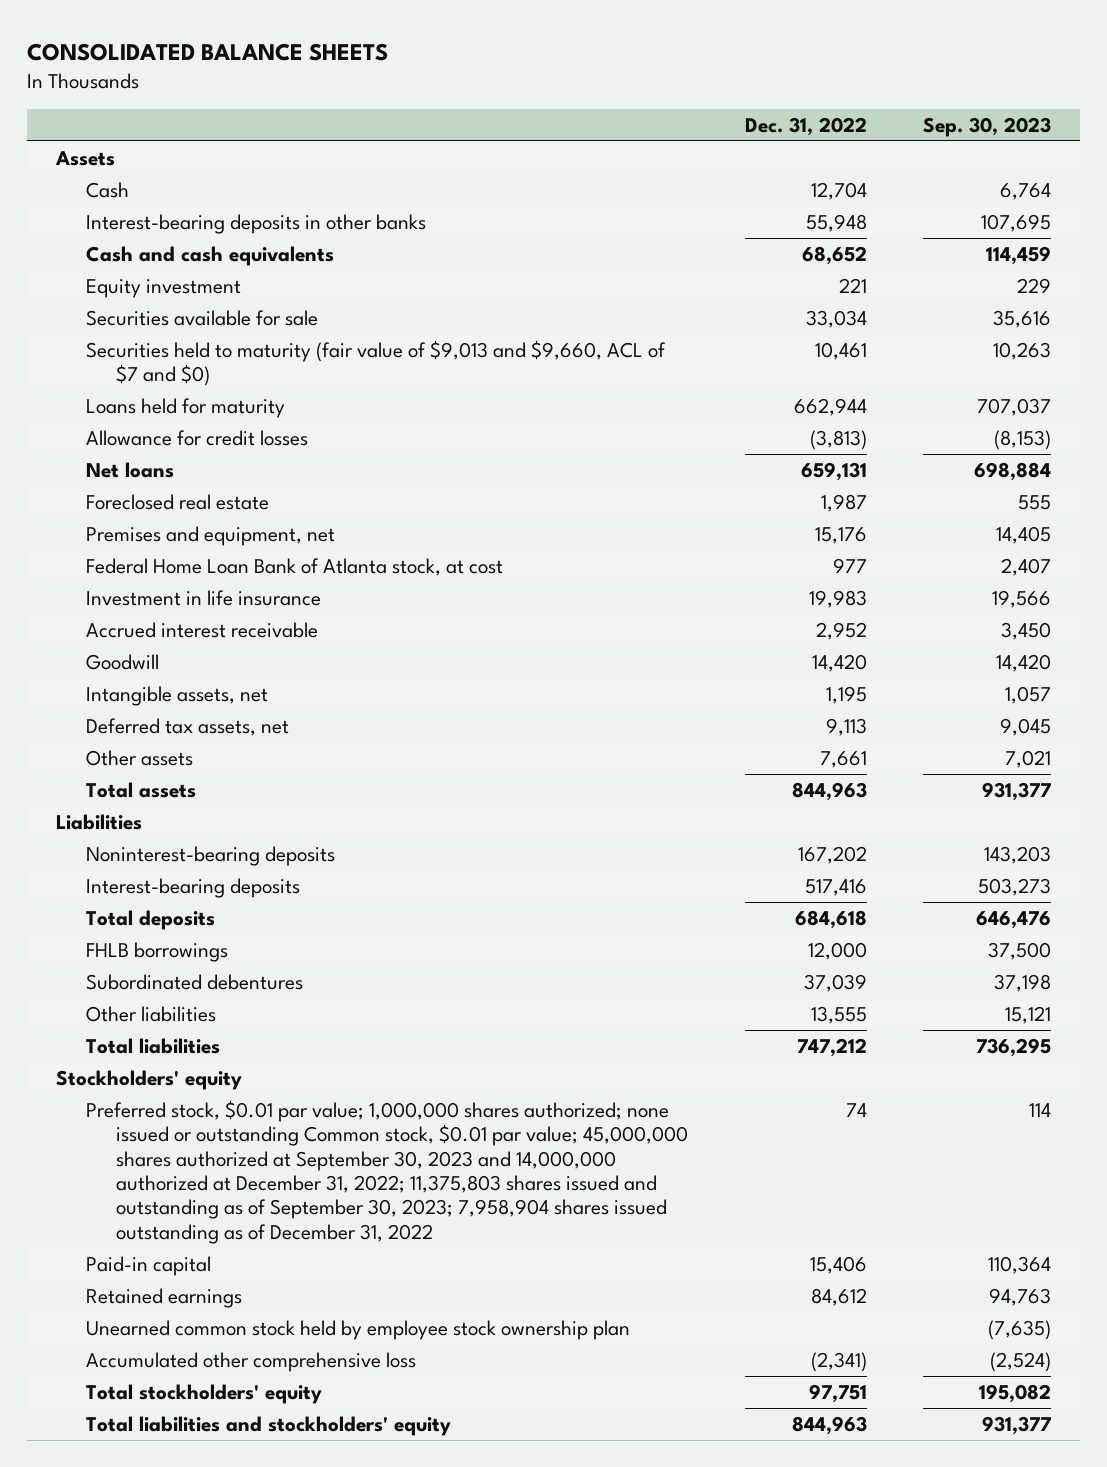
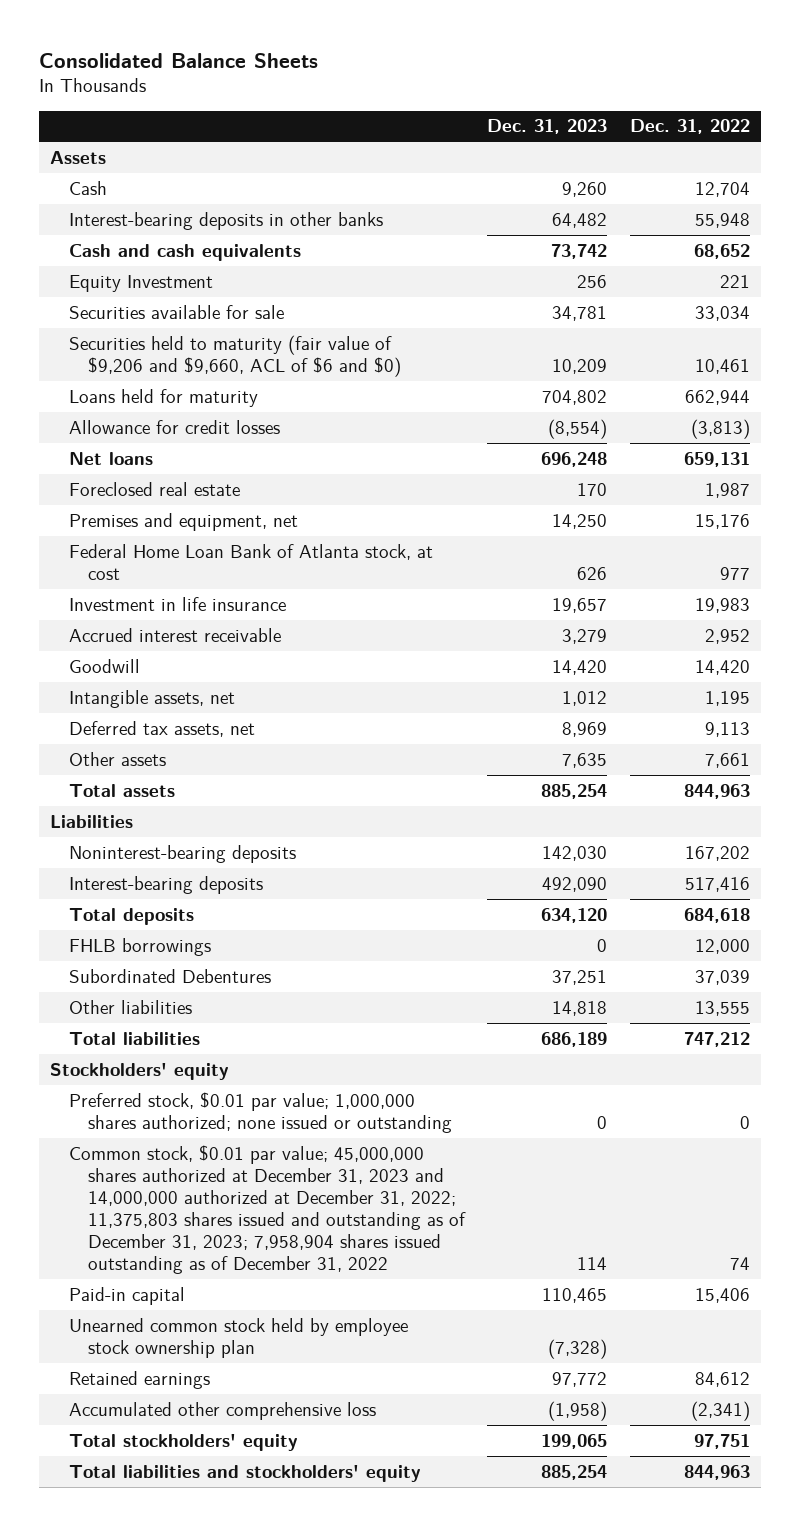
- CONSOLIDATED BALANCE SHEETS
+ Consolidated Balance Sheets
- | Dec. 31, 2022 | Sep. 30, 2023
+ | Dec. 31, 2023 | Dec. 31, 2022
- Equity investment | 221 | 229
+ Equity Investment | 256 | 221
- Securities held to maturity (fair value of $9,013 and $9,660, ACL of $7 and $0) | 10,461 | 10,263
+ Securities held to maturity (fair value of $9,206 and $9,660, ACL of $6 and $0) | 10,209 | 10,461
- Subordinated debentures | 37,039 | 37,198
+ Subordinated Debentures | 37,251 | 37,039
- Preferred stock, $0.01 par value; 1,000,000 shares authorized; none issued or outstanding Common stock, $0.01 par value; 45,000,000 shares authorized at September 30, 2023 and 14,000,000 authorized at December 31, 2022; 11,375,803 shares issued and outstanding as of September 30, 2023; 7,958,904 shares issued outstanding as of December 31, 2022 | 74 | 114
+ Preferred stock, $0.01 par value; 1,000,000 shares authorized; none issued or outstanding | 0 | 0
+ Common stock, $0.01 par value; 45,000,000 shares authorized at December 31, 2023 and 14,000,000 authorized at December 31, 2022; 11,375,803 shares issued and outstanding as of December 31, 2023; 7,958,904 shares issued outstanding as of December 31, 2022 | 114 | 74
moved down: Retained earnings | 97,772 | 84,612

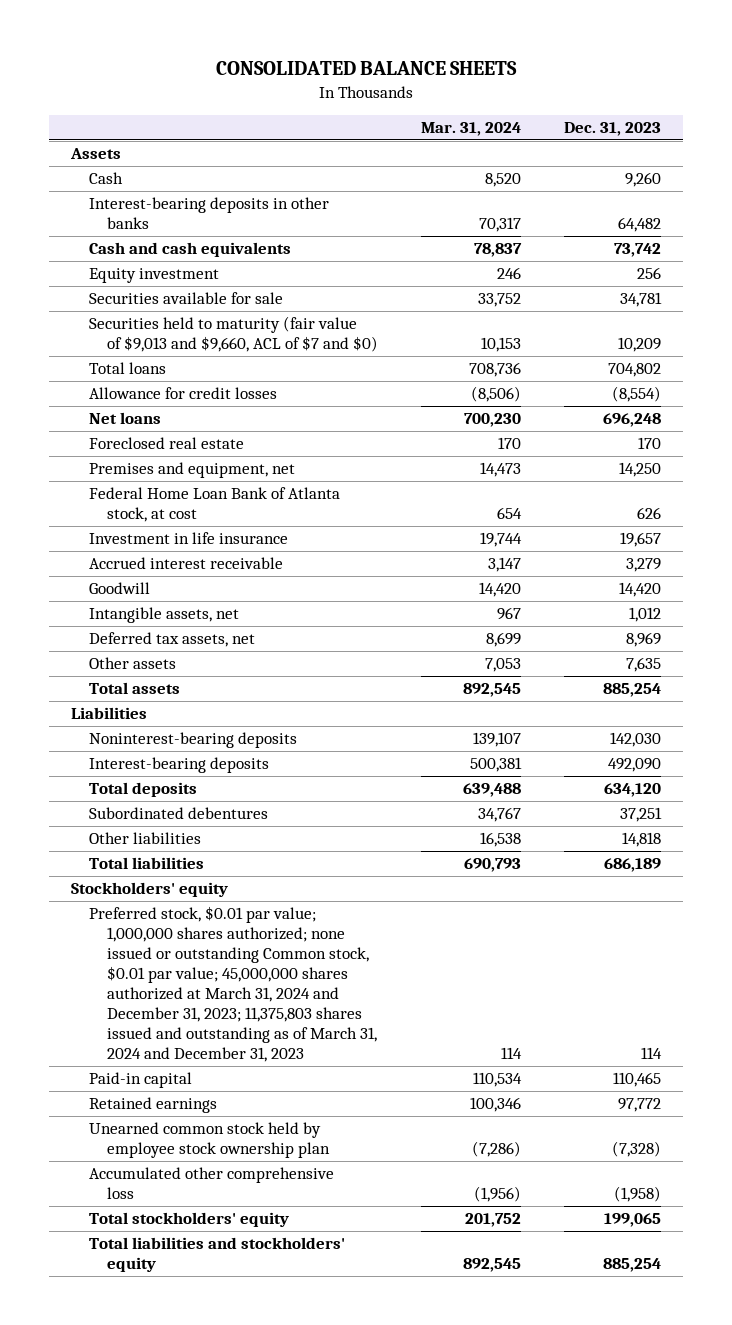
- Consolidated Balance Sheets
+ CONSOLIDATED BALANCE SHEETS
- | Dec. 31, 2023 | Dec. 31, 2022
+ | Mar. 31, 2024 | Dec. 31, 2023
- Equity Investment | 256 | 221
+ Equity investment | 246 | 256
- Securities held to maturity (fair value of $9,206 and $9,660, ACL of $6 and $0) | 10,209 | 10,461
- Loans held for maturity | 704,802 | 662,944
+ Securities held to maturity (fair value of $9,013 and $9,660, ACL of $7 and $0) | 10,153 | 10,209
+ Total loans | 708,736 | 704,802
- FHLB borrowings | 0 | 12,000
- Subordinated Debentures | 37,251 | 37,039
+ Subordinated debentures | 34,767 | 37,251
- Preferred stock, $0.01 par value; 1,000,000 shares authorized; none issued or outstanding | 0 | 0
- Common stock, $0.01 par value; 45,000,000 shares authorized at December 31, 2023 and 14,000,000 authorized at December 31, 2022; 11,375,803 shares issued and outstanding as of December 31, 2023; 7,958,904 shares issued outstanding as of December 31, 2022 | 114 | 74
+ Preferred stock, $0.01 par value; 1,000,000 shares authorized; none issued or outstanding Common stock, $0.01 par value; 45,000,000 shares authorized at March 31, 2024 and December 31, 2023; 11,375,803 shares issued and outstanding as of March 31, 2024 and December 31, 2023 | 114 | 114
moved down: Unearned common stock held by employee stock ownership plan | (7,286) | (7,328)

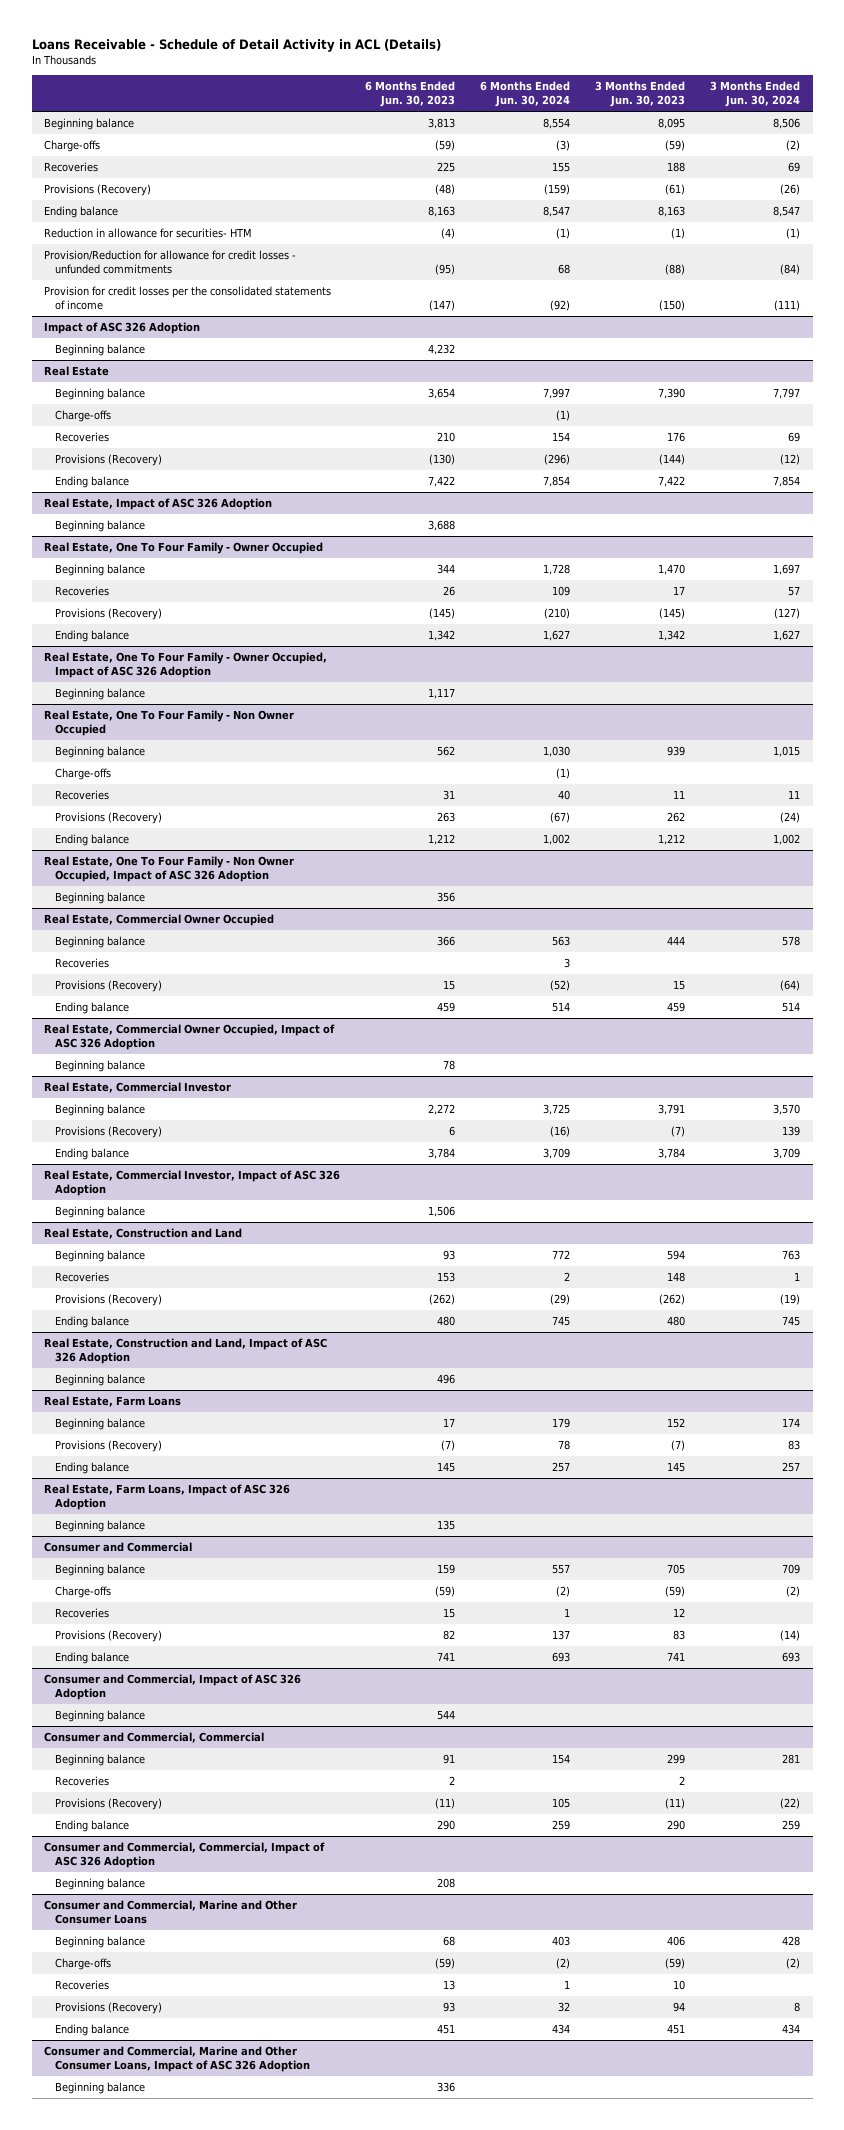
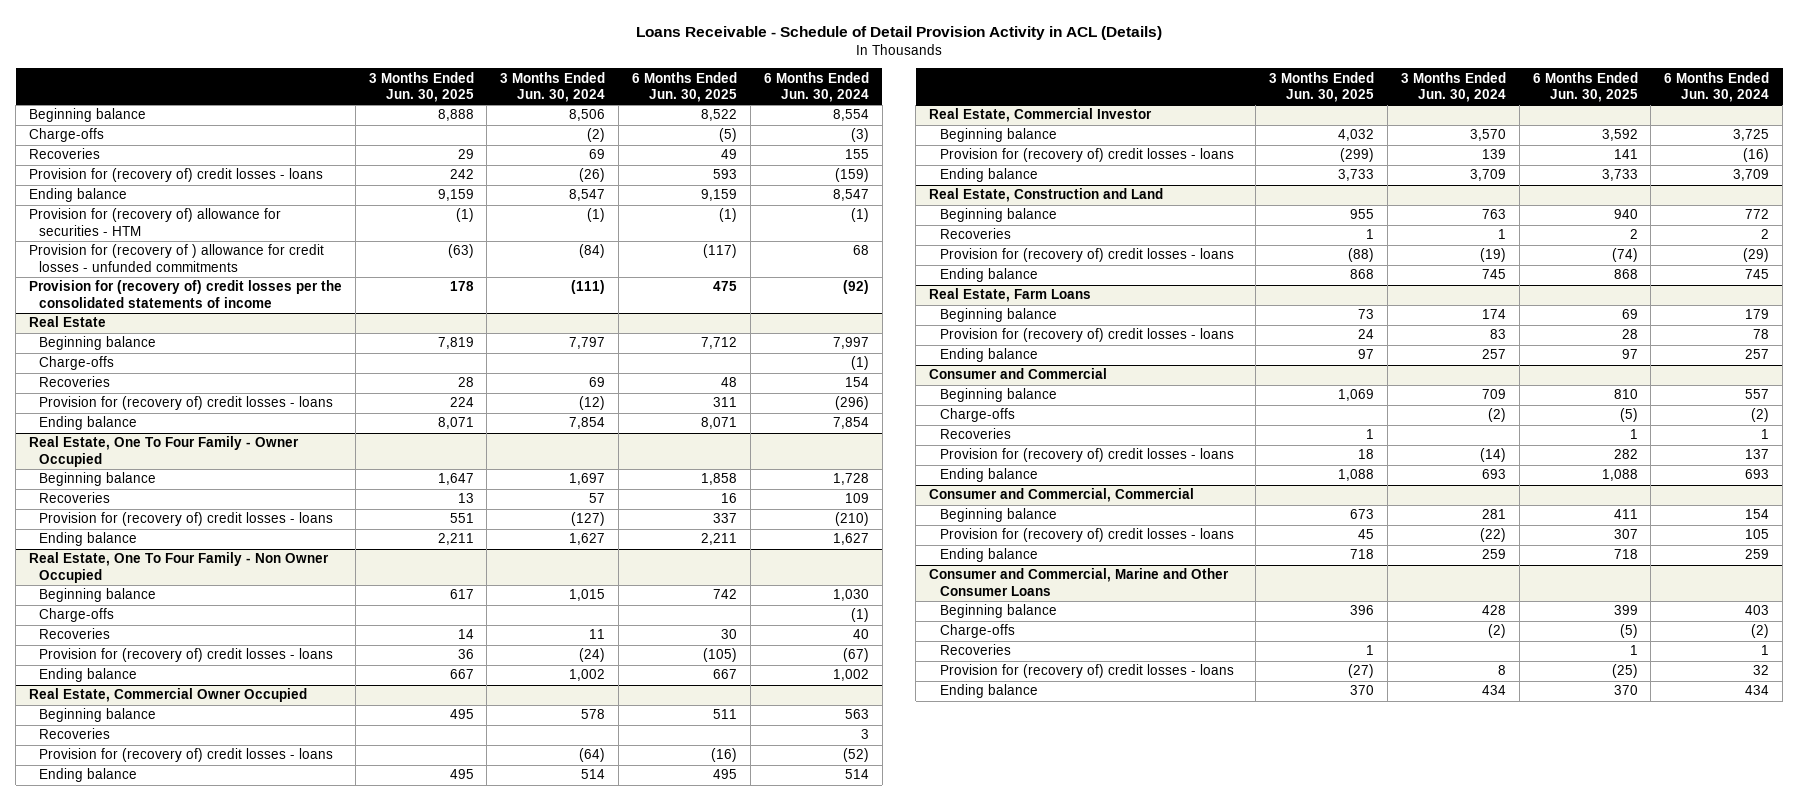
- Loans Receivable - Schedule of Detail Activity in ACL (Details)
+ Loans Receivable - Schedule of Detail Provision Activity in ACL (Details)
- | 6 Months Ended Jun. 30, 2023 | 6 Months Ended Jun. 30, 2024 | 3 Months Ended Jun. 30, 2023 | 3 Months Ended Jun. 30, 2024
+ | 3 Months Ended Jun. 30, 2025 | 3 Months Ended Jun. 30, 2024 | 6 Months Ended Jun. 30, 2025 | 6 Months Ended Jun. 30, 2024
- Provisions (Recovery) | (48) | (159) | (61) | (26)
+ Provision for (recovery of) credit losses - loans | 242 | (26) | 593 | (159)
- Reduction in allowance for securities- HTM | (4) | (1) | (1) | (1)
- Provision/Reduction for allowance for credit losses - unfunded commitments | (95) | 68 | (88) | (84)
- Provision for credit losses per the consolidated statements of income | (147) | (92) | (150) | (111)
- Impact of ASC 326 Adoption
- Beginning balance | 4,232 | | |
+ Provision for (recovery of) allowance for securities - HTM | (1) | (1) | (1) | (1)
+ Provision for (recovery of ) allowance for credit losses - unfunded commitments | (63) | (84) | (117) | 68
+ Provision for (recovery of) credit losses per the consolidated statements of income | 178 | (111) | 475 | (92)
@ Real Estate
- Provisions (Recovery) | (130) | (296) | (144) | (12)
+ Provision for (recovery of) credit losses - loans | 224 | (12) | 311 | (296)
- Real Estate, Impact of ASC 326 Adoption
- Beginning balance | 3,688 | | |
@ Real Estate, One To Four Family - Owner Occupied
- Provisions (Recovery) | (145) | (210) | (145) | (127)
+ Provision for (recovery of) credit losses - loans | 551 | (127) | 337 | (210)
- Real Estate, One To Four Family - Owner Occupied, Impact of ASC 326 Adoption
- Beginning balance | 1,117 | | |
@ Real Estate, One To Four Family - Non Owner Occupied
- Provisions (Recovery) | 263 | (67) | 262 | (24)
+ Provision for (recovery of) credit losses - loans | 36 | (24) | (105) | (67)
- Real Estate, One To Four Family - Non Owner Occupied, Impact of ASC 326 Adoption
- Beginning balance | 356 | | |
@ Real Estate, Commercial Owner Occupied
- Provisions (Recovery) | 15 | (52) | 15 | (64)
+ Provision for (recovery of) credit losses - loans | | (64) | (16) | (52)
- Real Estate, Commercial Owner Occupied, Impact of ASC 326 Adoption
- Beginning balance | 78 | | |
@ Real Estate, Commercial Investor
- Provisions (Recovery) | 6 | (16) | (7) | 139
+ Provision for (recovery of) credit losses - loans | (299) | 139 | 141 | (16)
- Real Estate, Commercial Investor, Impact of ASC 326 Adoption
- Beginning balance | 1,506 | | |
@ Real Estate, Construction and Land
- Provisions (Recovery) | (262) | (29) | (262) | (19)
+ Provision for (recovery of) credit losses - loans | (88) | (19) | (74) | (29)
- Real Estate, Construction and Land, Impact of ASC 326 Adoption
- Beginning balance | 496 | | |
@ Real Estate, Farm Loans
- Provisions (Recovery) | (7) | 78 | (7) | 83
+ Provision for (recovery of) credit losses - loans | 24 | 83 | 28 | 78
- Real Estate, Farm Loans, Impact of ASC 326 Adoption
- Beginning balance | 135 | | |
@ Consumer and Commercial
- Provisions (Recovery) | 82 | 137 | 83 | (14)
+ Provision for (recovery of) credit losses - loans | 18 | (14) | 282 | 137
- Consumer and Commercial, Impact of ASC 326 Adoption
- Beginning balance | 544 | | |
@ Consumer and Commercial, Commercial
- Recoveries | 2 | | 2 |
- Provisions (Recovery) | (11) | 105 | (11) | (22)
+ Provision for (recovery of) credit losses - loans | 45 | (22) | 307 | 105
- Consumer and Commercial, Commercial, Impact of ASC 326 Adoption
- Beginning balance | 208 | | |
@ Consumer and Commercial, Marine and Other Consumer Loans
- Provisions (Recovery) | 93 | 32 | 94 | 8
+ Provision for (recovery of) credit losses - loans | (27) | 8 | (25) | 32
- Consumer and Commercial, Marine and Other Consumer Loans, Impact of ASC 326 Adoption
- Beginning balance | 336 | | |

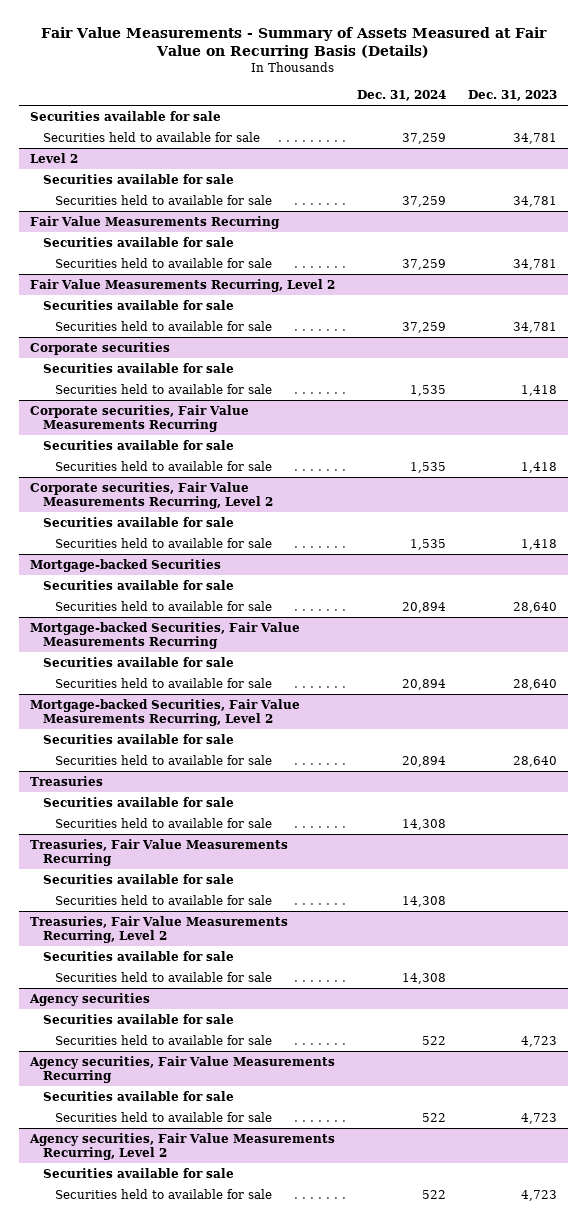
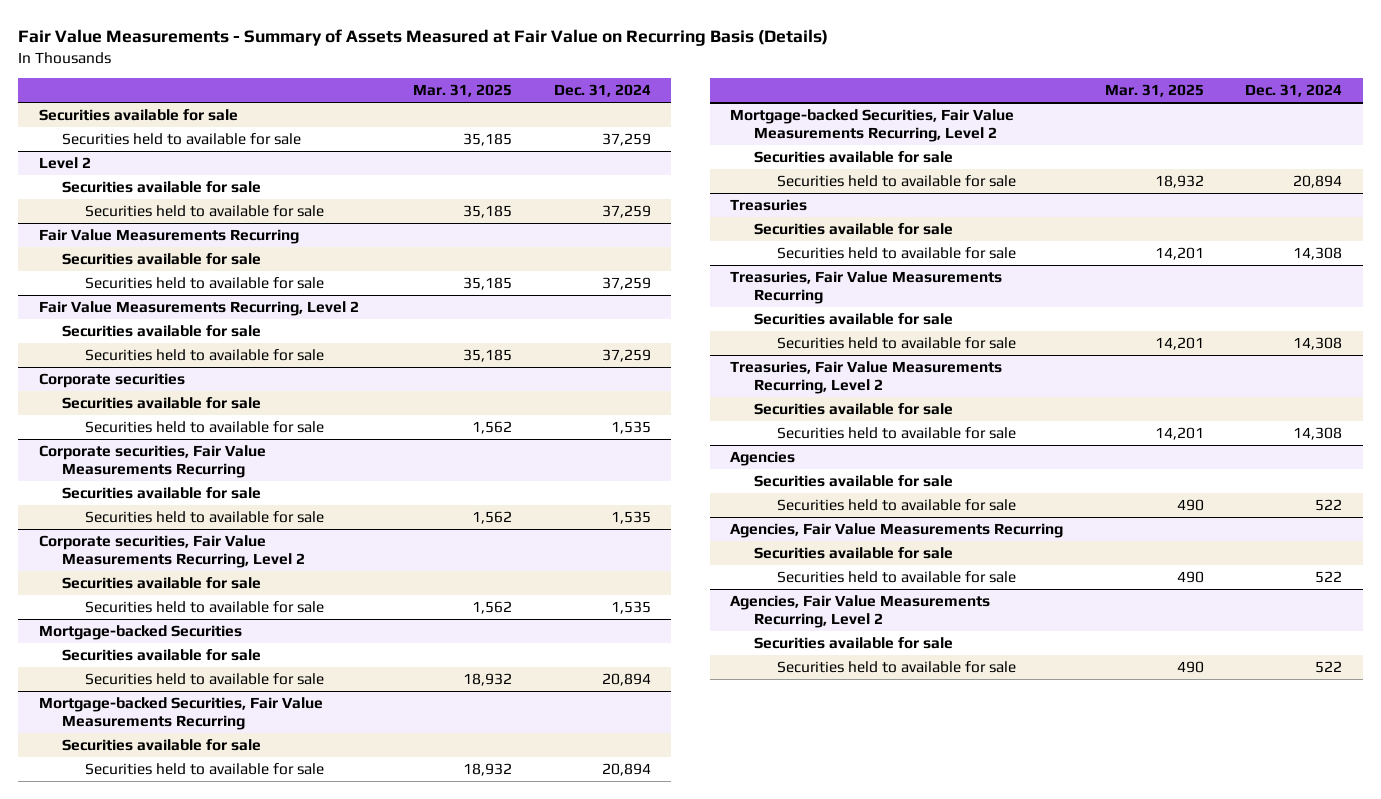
- | Dec. 31, 2024 | Dec. 31, 2023
+ | Mar. 31, 2025 | Dec. 31, 2024
- Agency securities
+ Agencies
- Agency securities, Fair Value Measurements Recurring
+ Agencies, Fair Value Measurements Recurring
- Agency securities, Fair Value Measurements Recurring, Level 2
+ Agencies, Fair Value Measurements Recurring, Level 2

